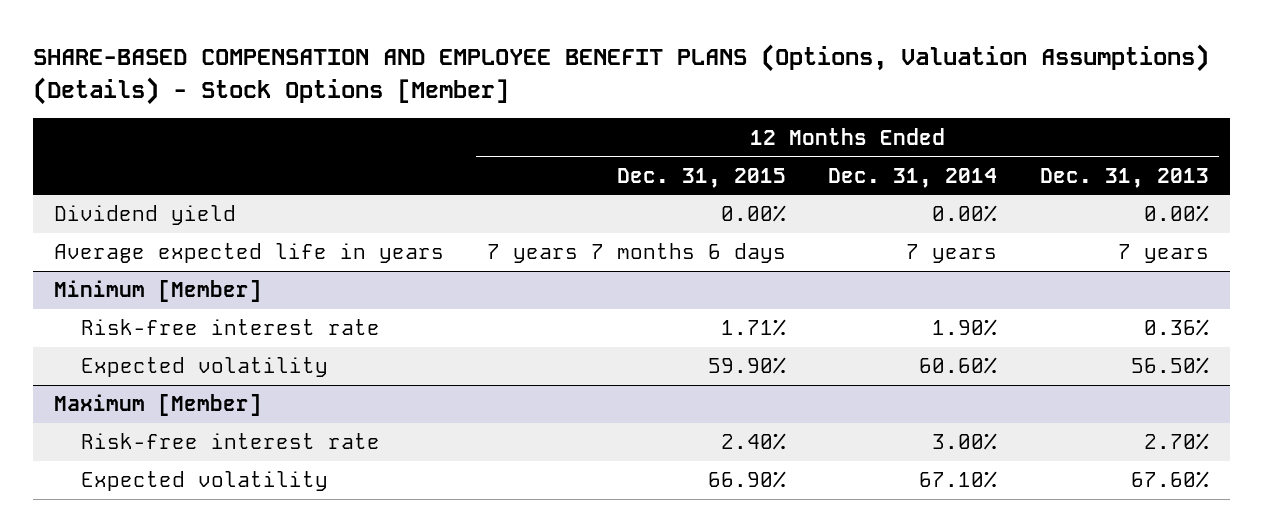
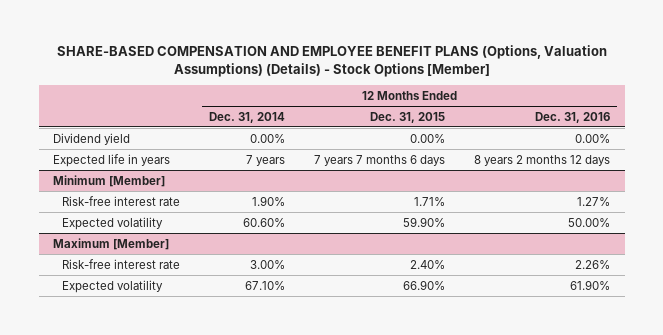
- | 12 Months Ended Dec. 31, 2015 | 12 Months Ended Dec. 31, 2014 | 12 Months Ended Dec. 31, 2013
+ | 12 Months Ended Dec. 31, 2014 | 12 Months Ended Dec. 31, 2015 | 12 Months Ended Dec. 31, 2016
- Average expected life in years | 7 years 7 months 6 days | 7 years | 7 years
+ Expected life in years | 7 years | 7 years 7 months 6 days | 8 years 2 months 12 days

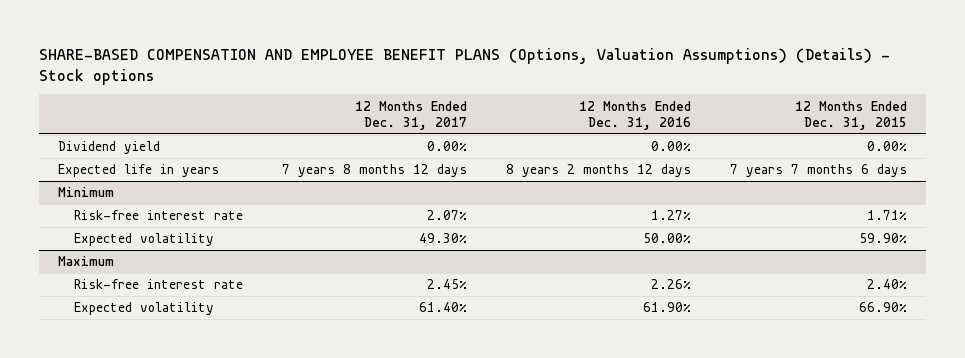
- SHARE-BASED COMPENSATION AND EMPLOYEE BENEFIT PLANS (Options, Valuation Assumptions) (Details) - Stock Options [Member]
+ SHARE-BASED COMPENSATION AND EMPLOYEE BENEFIT PLANS (Options, Valuation Assumptions) (Details) - Stock options
- | 12 Months Ended Dec. 31, 2014 | 12 Months Ended Dec. 31, 2015 | 12 Months Ended Dec. 31, 2016
+ | 12 Months Ended Dec. 31, 2017 | 12 Months Ended Dec. 31, 2016 | 12 Months Ended Dec. 31, 2015
- Minimum [Member]
+ Minimum
- Maximum [Member]
+ Maximum

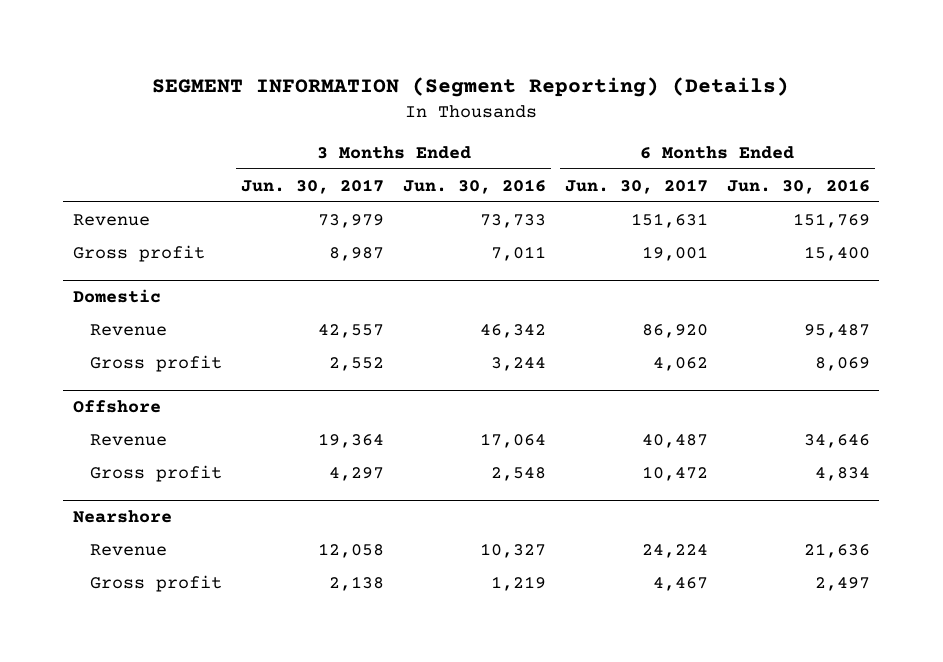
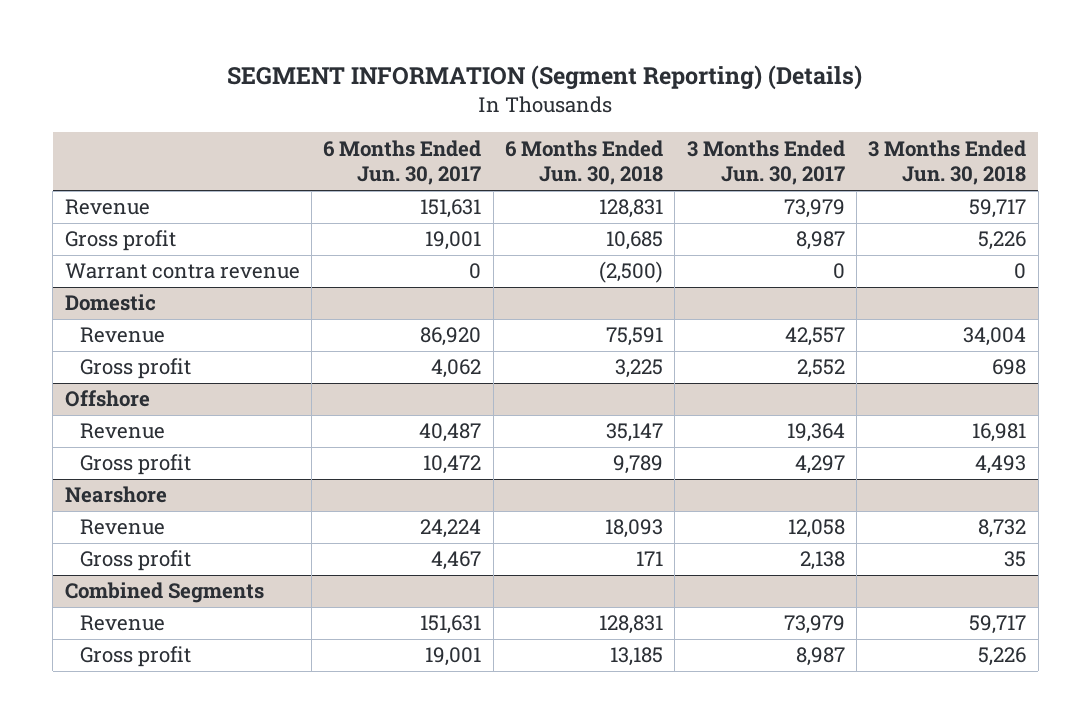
- | 3 Months Ended Jun. 30, 2017 | 3 Months Ended Jun. 30, 2016 | 6 Months Ended Jun. 30, 2017 | 6 Months Ended Jun. 30, 2016
+ | 6 Months Ended Jun. 30, 2017 | 6 Months Ended Jun. 30, 2018 | 3 Months Ended Jun. 30, 2017 | 3 Months Ended Jun. 30, 2018
+ Warrant contra revenue | 0 | (2,500) | 0 | 0
+ Combined Segments
+ Revenue | 151,631 | 128,831 | 73,979 | 59,717
+ Gross profit | 19,001 | 13,185 | 8,987 | 5,226

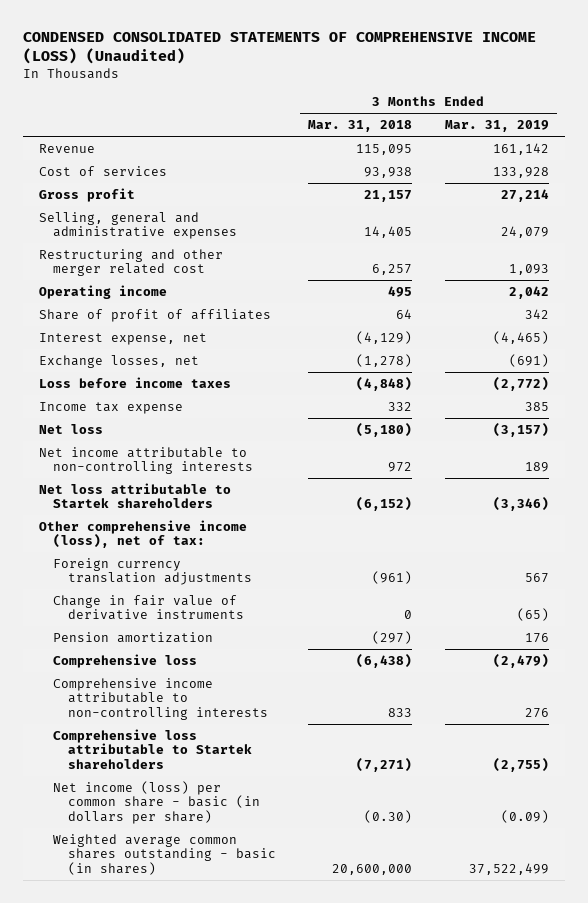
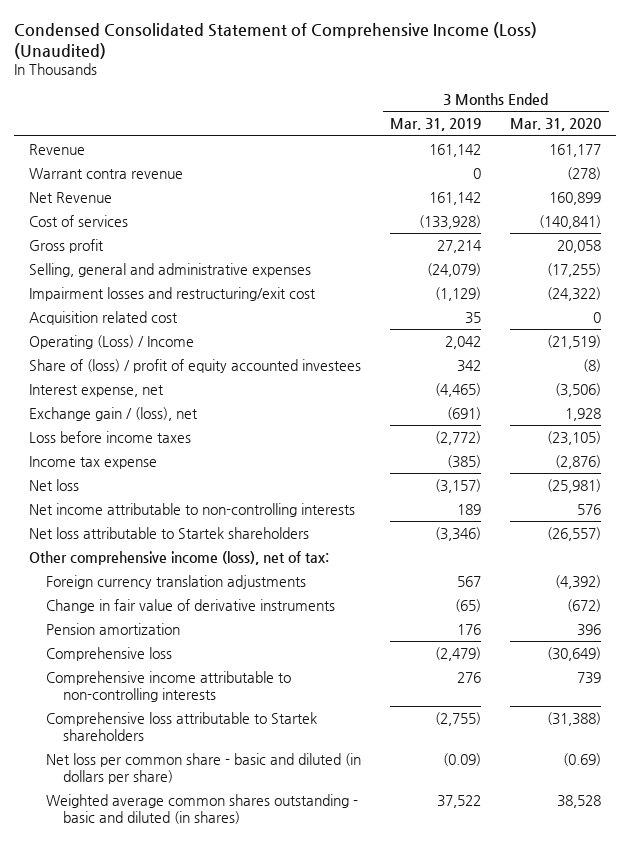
- CONDENSED CONSOLIDATED STATEMENTS OF COMPREHENSIVE INCOME (LOSS) (Unaudited)
+ Condensed Consolidated Statement of Comprehensive Income (Loss) (Unaudited)
- | 3 Months Ended Mar. 31, 2018 | 3 Months Ended Mar. 31, 2019
+ | 3 Months Ended Mar. 31, 2019 | 3 Months Ended Mar. 31, 2020
- Cost of services | 93,938 | 133,928
+ Warrant contra revenue | 0 | (278)
+ Net Revenue | 161,142 | 160,899
+ Cost of services | (133,928) | (140,841)
- Selling, general and administrative expenses | 14,405 | 24,079
- Restructuring and other merger related cost | 6,257 | 1,093
- Operating income | 495 | 2,042
- Share of profit of affiliates | 64 | 342
+ Selling, general and administrative expenses | (24,079) | (17,255)
+ Impairment losses and restructuring/exit cost | (1,129) | (24,322)
+ Acquisition related cost | 35 | 0
+ Operating (Loss) / Income | 2,042 | (21,519)
+ Share of (loss) / profit of equity accounted investees | 342 | (8)
- Exchange losses, net | (1,278) | (691)
+ Exchange gain / (loss), net | (691) | 1,928
- Income tax expense | 332 | 385
+ Income tax expense | (385) | (2,876)
- Net income (loss) per common share - basic (in dollars per share) | (0.30) | (0.09)
- Weighted average common shares outstanding - basic (in shares) | 20,600,000 | 37,522,499
+ Net loss per common share - basic and diluted (in dollars per share) | (0.09) | (0.69)
+ Weighted average common shares outstanding - basic and diluted (in shares) | 37,522 | 38,528

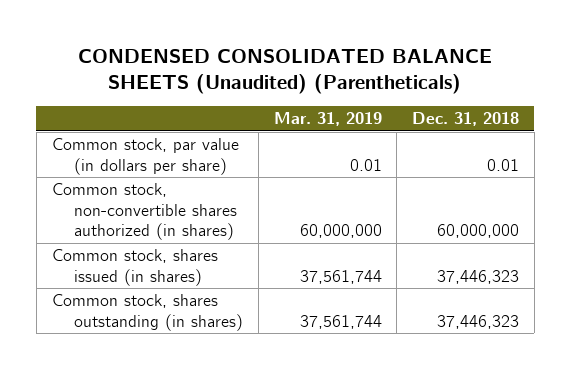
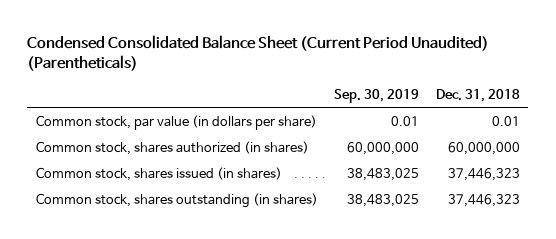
- CONDENSED CONSOLIDATED BALANCE SHEETS (Unaudited) (Parentheticals)
+ Condensed Consolidated Balance Sheet (Current Period Unaudited) (Parentheticals)
- | Mar. 31, 2019 | Dec. 31, 2018
+ | Sep. 30, 2019 | Dec. 31, 2018
- Common stock, non-convertible shares authorized (in shares) | 60,000,000 | 60,000,000
+ Common stock, shares authorized (in shares) | 60,000,000 | 60,000,000

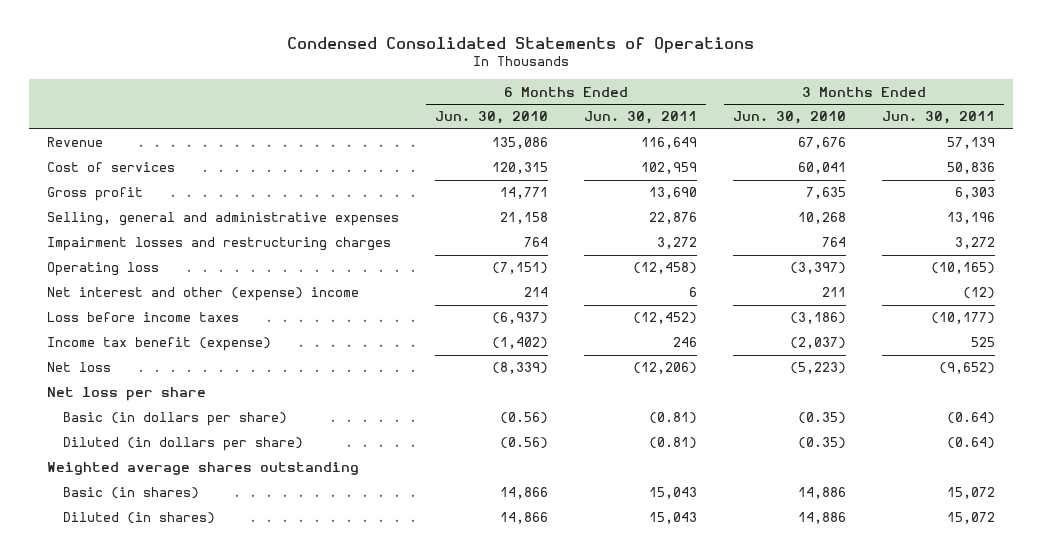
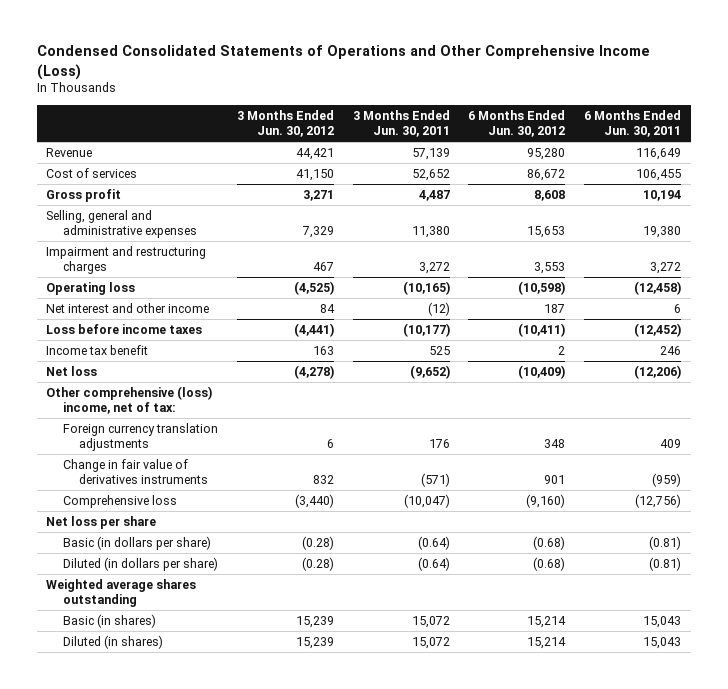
- Condensed Consolidated Statements of Operations
+ Condensed Consolidated Statements of Operations and Other Comprehensive Income (Loss)
- | 6 Months Ended Jun. 30, 2010 | 6 Months Ended Jun. 30, 2011 | 3 Months Ended Jun. 30, 2010 | 3 Months Ended Jun. 30, 2011
+ | 3 Months Ended Jun. 30, 2012 | 3 Months Ended Jun. 30, 2011 | 6 Months Ended Jun. 30, 2012 | 6 Months Ended Jun. 30, 2011
- Cost of services | 120,315 | 102,959 | 60,041 | 50,836
- Gross profit | 14,771 | 13,690 | 7,635 | 6,303
- Selling, general and administrative expenses | 21,158 | 22,876 | 10,268 | 13,196
- Impairment losses and restructuring charges | 764 | 3,272 | 764 | 3,272
+ Cost of services | 41,150 | 52,652 | 86,672 | 106,455
+ Gross profit | 3,271 | 4,487 | 8,608 | 10,194
+ Selling, general and administrative expenses | 7,329 | 11,380 | 15,653 | 19,380
+ Impairment and restructuring charges | 467 | 3,272 | 3,553 | 3,272
- Net interest and other (expense) income | 214 | 6 | 211 | (12)
+ Net interest and other income | 84 | (12) | 187 | 6
- Income tax benefit (expense) | (1,402) | 246 | (2,037) | 525
+ Income tax benefit | 163 | 525 | 2 | 246
+ Other comprehensive (loss) income, net of tax:
+ Foreign currency translation adjustments | 6 | 176 | 348 | 409
+ Change in fair value of derivatives instruments | 832 | (571) | 901 | (959)
+ Comprehensive loss | (3,440) | (10,047) | (9,160) | (12,756)

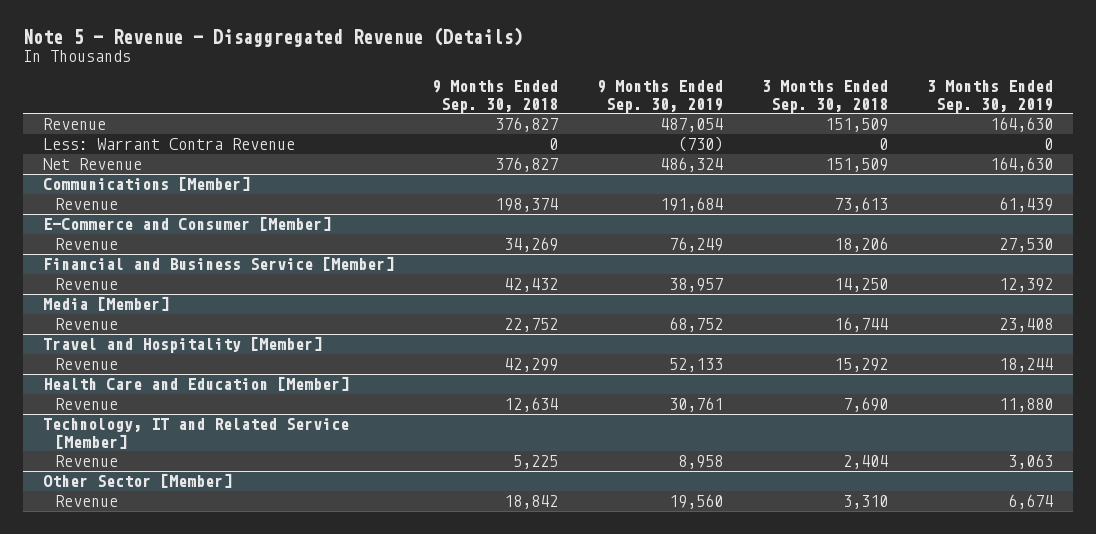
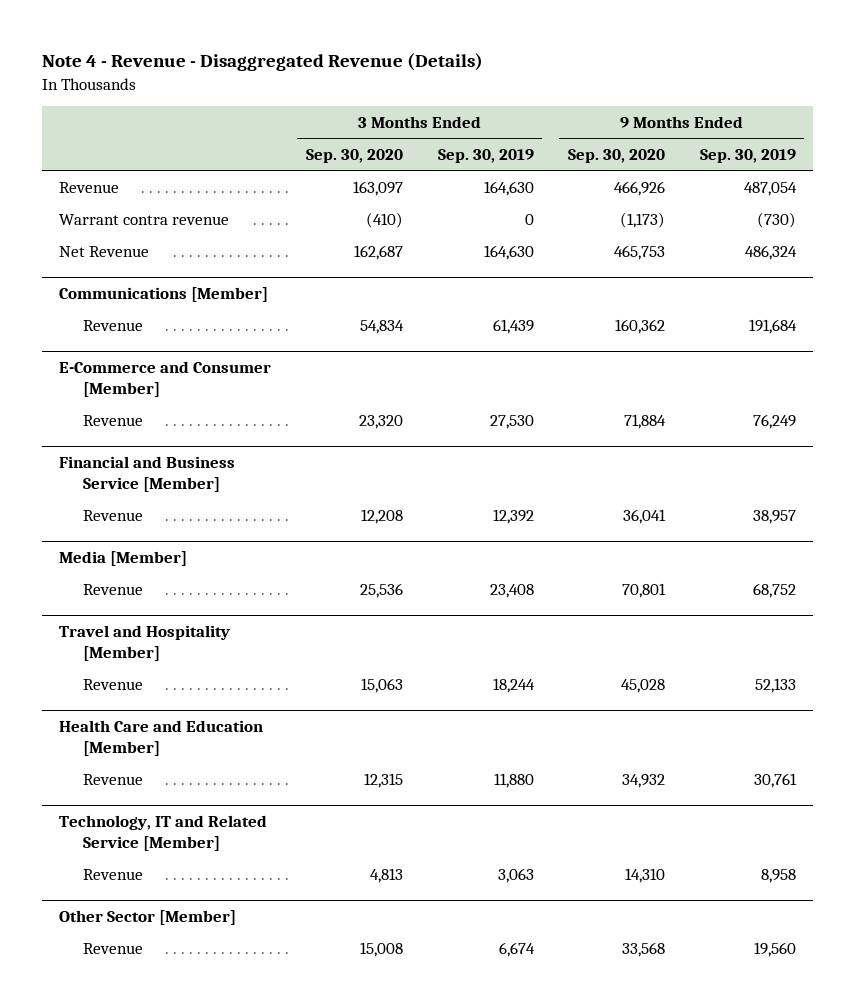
- Note 5 - Revenue - Disaggregated Revenue (Details)
+ Note 4 - Revenue - Disaggregated Revenue (Details)
- | 9 Months Ended Sep. 30, 2018 | 9 Months Ended Sep. 30, 2019 | 3 Months Ended Sep. 30, 2018 | 3 Months Ended Sep. 30, 2019
+ | 3 Months Ended Sep. 30, 2020 | 3 Months Ended Sep. 30, 2019 | 9 Months Ended Sep. 30, 2020 | 9 Months Ended Sep. 30, 2019
- Less: Warrant Contra Revenue | 0 | (730) | 0 | 0
+ Warrant contra revenue | (410) | 0 | (1,173) | (730)

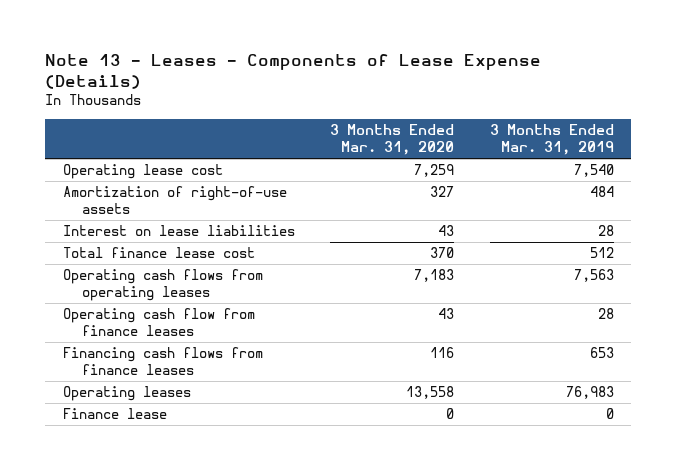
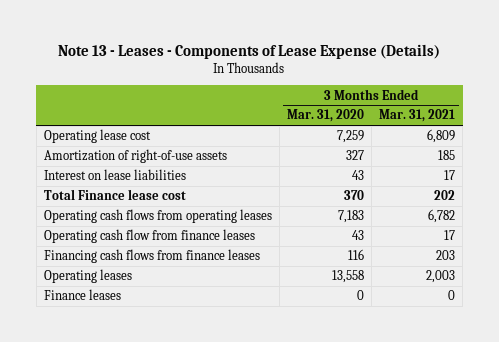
- | 3 Months Ended Mar. 31, 2020 | 3 Months Ended Mar. 31, 2019
+ | 3 Months Ended Mar. 31, 2020 | 3 Months Ended Mar. 31, 2021
- Total finance lease cost | 370 | 512
+ Total Finance lease cost | 370 | 202
- Finance lease | 0 | 0
+ Finance leases | 0 | 0

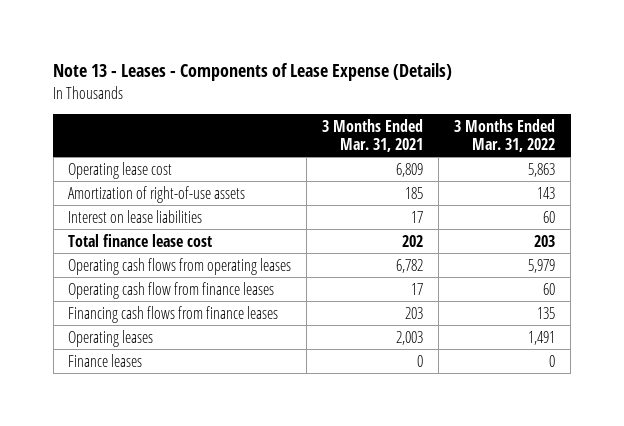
- | 3 Months Ended Mar. 31, 2020 | 3 Months Ended Mar. 31, 2021
+ | 3 Months Ended Mar. 31, 2021 | 3 Months Ended Mar. 31, 2022
- Total Finance lease cost | 370 | 202
+ Total finance lease cost | 202 | 203

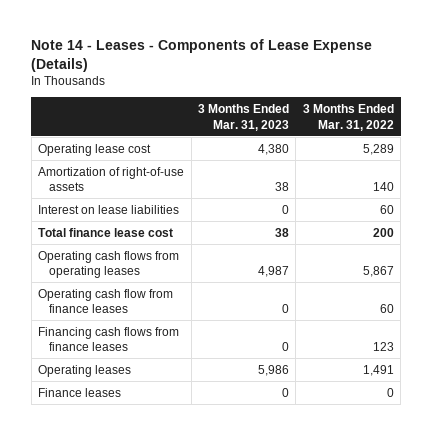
- Note 13 - Leases - Components of Lease Expense (Details)
+ Note 14 - Leases - Components of Lease Expense (Details)
- | 3 Months Ended Mar. 31, 2021 | 3 Months Ended Mar. 31, 2022
+ | 3 Months Ended Mar. 31, 2023 | 3 Months Ended Mar. 31, 2022
- Operating lease cost | 6,809 | 5,863
- Amortization of right-of-use assets | 185 | 143
+ Operating lease cost | 4,380 | 5,289
+ Amortization of right-of-use assets | 38 | 140
- Total finance lease cost | 202 | 203
- Operating cash flows from operating leases | 6,782 | 5,979
+ Total finance lease cost | 38 | 200
+ Operating cash flows from operating leases | 4,987 | 5,867
- Financing cash flows from finance leases | 203 | 135
+ Financing cash flows from finance leases | 0 | 123

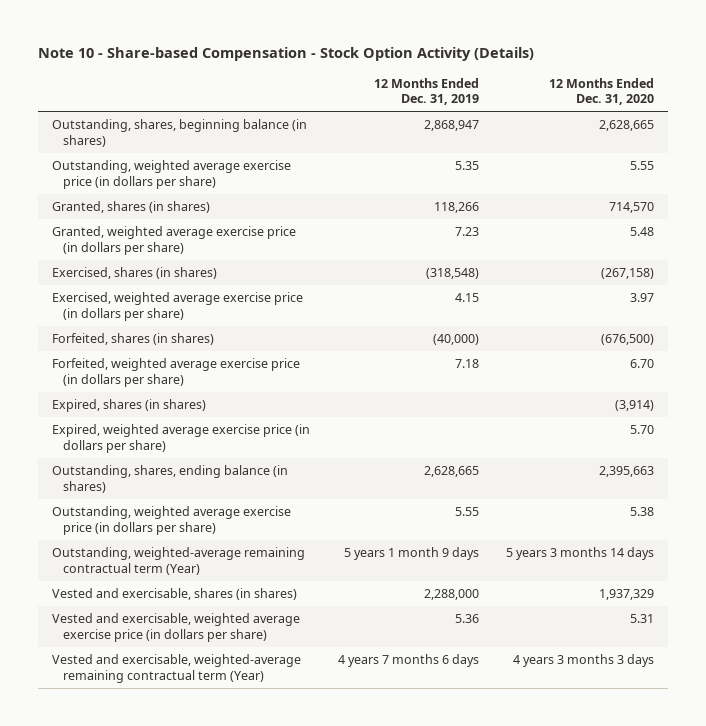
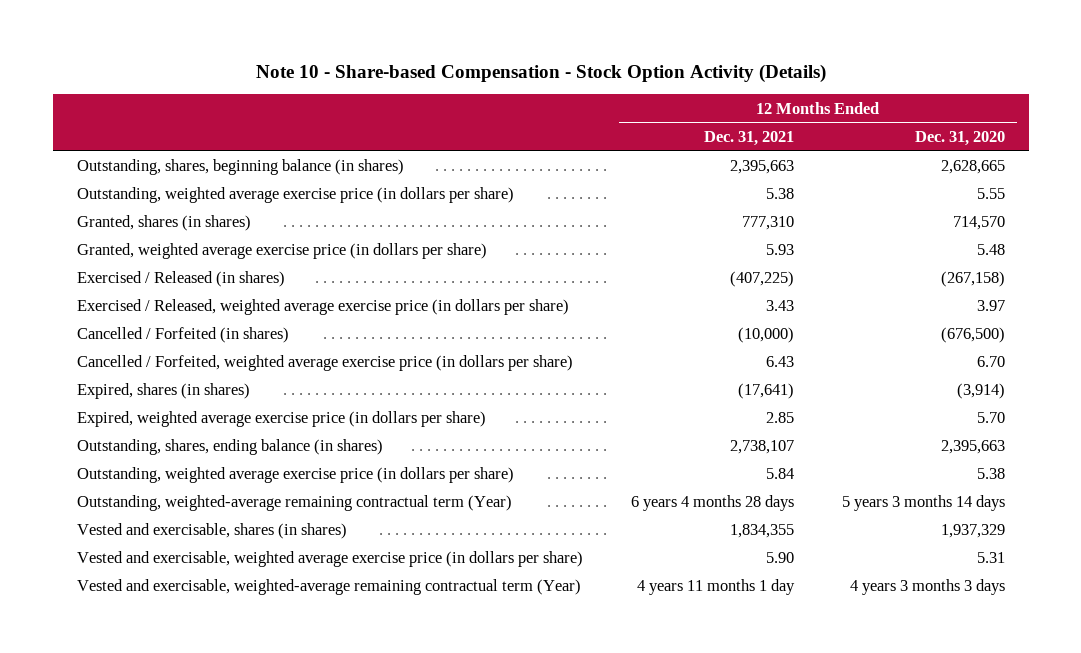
- | 12 Months Ended Dec. 31, 2019 | 12 Months Ended Dec. 31, 2020
+ | 12 Months Ended Dec. 31, 2021 | 12 Months Ended Dec. 31, 2020
- Exercised, shares (in shares) | (318,548) | (267,158)
- Exercised, weighted average exercise price (in dollars per share) | 4.15 | 3.97
- Forfeited, shares (in shares) | (40,000) | (676,500)
- Forfeited, weighted average exercise price (in dollars per share) | 7.18 | 6.70
+ Exercised / Released (in shares) | (407,225) | (267,158)
+ Exercised / Released, weighted average exercise price (in dollars per share) | 3.43 | 3.97
+ Cancelled / Forfeited (in shares) | (10,000) | (676,500)
+ Cancelled / Forfeited, weighted average exercise price (in dollars per share) | 6.43 | 6.70

